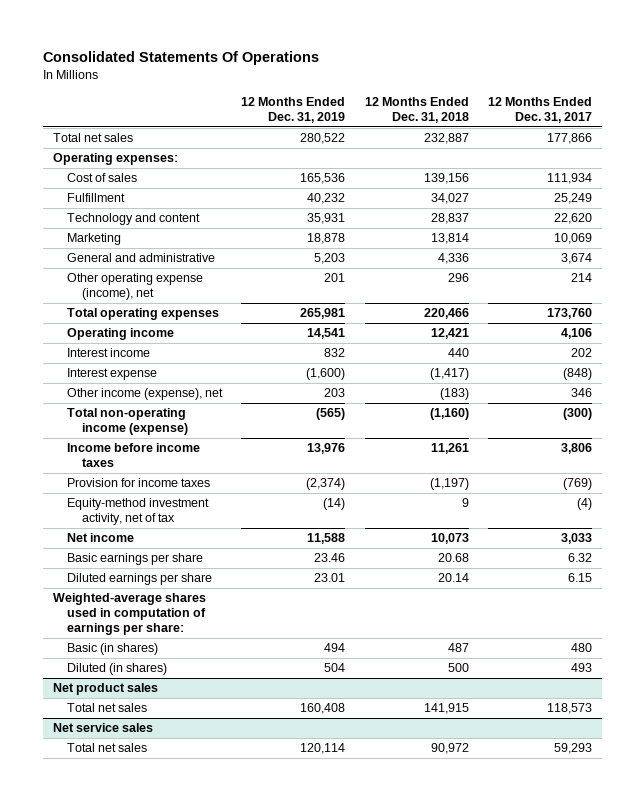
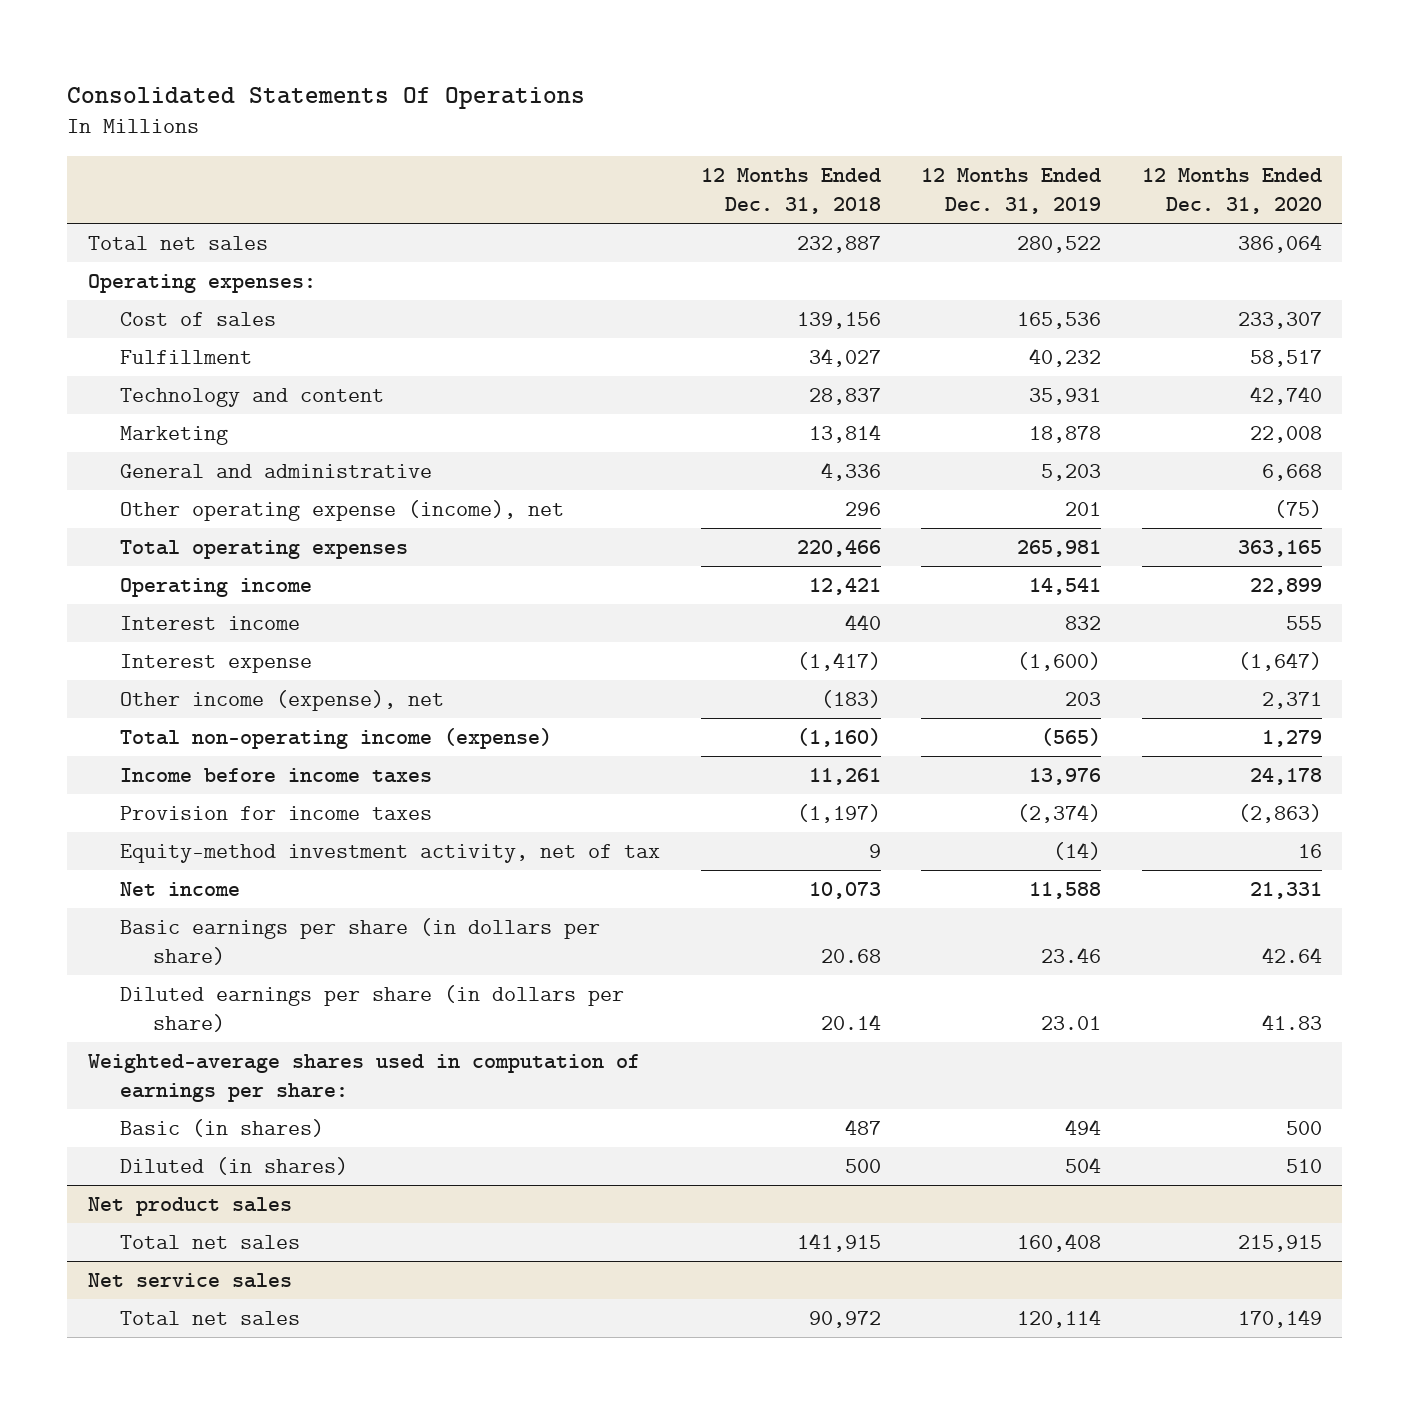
- | 12 Months Ended Dec. 31, 2019 | 12 Months Ended Dec. 31, 2018 | 12 Months Ended Dec. 31, 2017
+ | 12 Months Ended Dec. 31, 2018 | 12 Months Ended Dec. 31, 2019 | 12 Months Ended Dec. 31, 2020
- Basic earnings per share | 23.46 | 20.68 | 6.32
- Diluted earnings per share | 23.01 | 20.14 | 6.15
+ Basic earnings per share (in dollars per share) | 20.68 | 23.46 | 42.64
+ Diluted earnings per share (in dollars per share) | 20.14 | 23.01 | 41.83

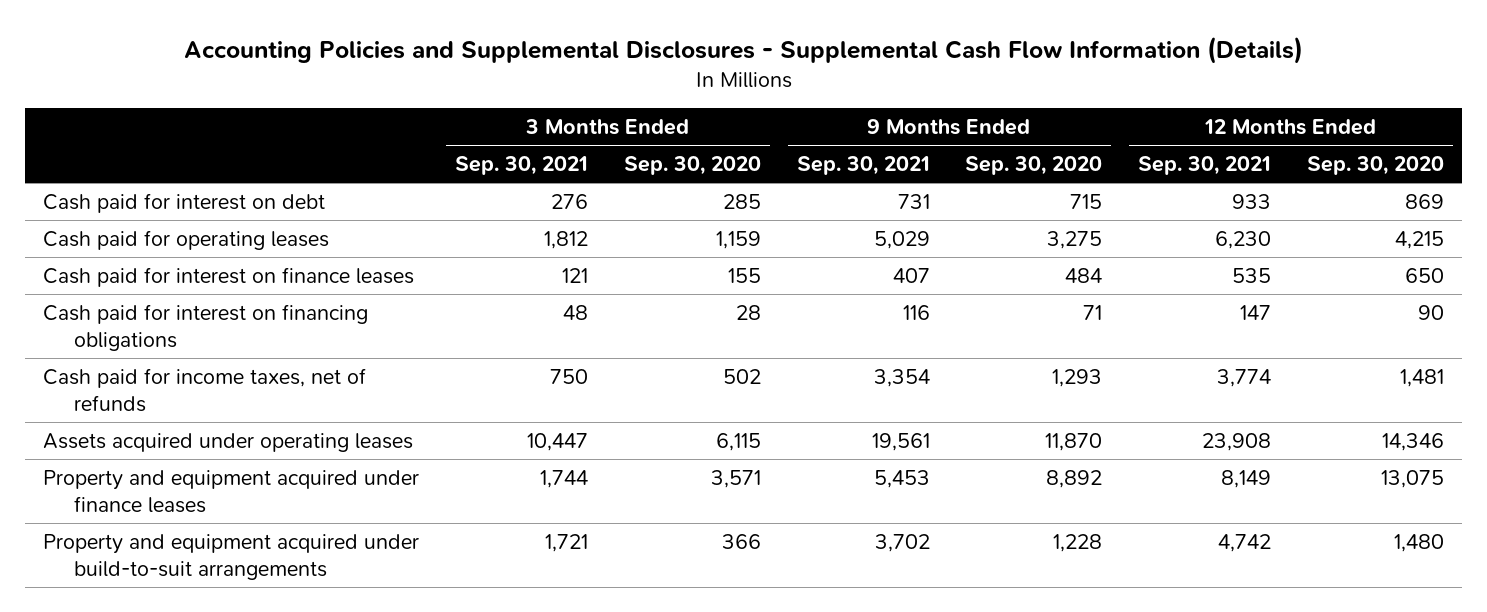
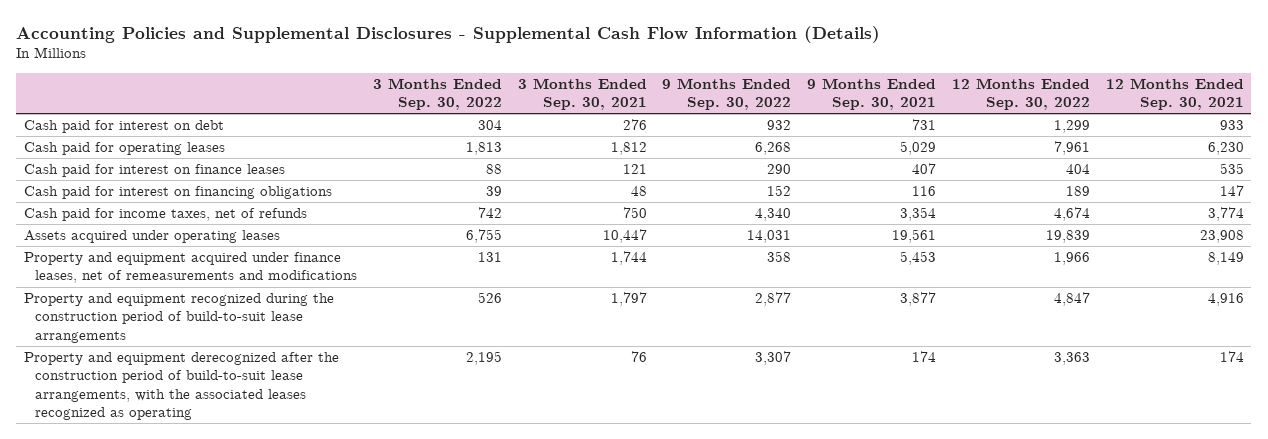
- | 3 Months Ended Sep. 30, 2021 | 3 Months Ended Sep. 30, 2020 | 9 Months Ended Sep. 30, 2021 | 9 Months Ended Sep. 30, 2020 | 12 Months Ended Sep. 30, 2021 | 12 Months Ended Sep. 30, 2020
+ | 3 Months Ended Sep. 30, 2022 | 3 Months Ended Sep. 30, 2021 | 9 Months Ended Sep. 30, 2022 | 9 Months Ended Sep. 30, 2021 | 12 Months Ended Sep. 30, 2022 | 12 Months Ended Sep. 30, 2021
- Property and equipment acquired under finance leases | 1,744 | 3,571 | 5,453 | 8,892 | 8,149 | 13,075
- Property and equipment acquired under build-to-suit arrangements | 1,721 | 366 | 3,702 | 1,228 | 4,742 | 1,480
+ Property and equipment acquired under finance leases, net of remeasurements and modifications | 131 | 1,744 | 358 | 5,453 | 1,966 | 8,149
+ Property and equipment recognized during the construction period of build-to-suit lease arrangements | 526 | 1,797 | 2,877 | 3,877 | 4,847 | 4,916
+ Property and equipment derecognized after the construction period of build-to-suit lease arrangements, with the associated leases recognized as operating | 2,195 | 76 | 3,307 | 174 | 3,363 | 174

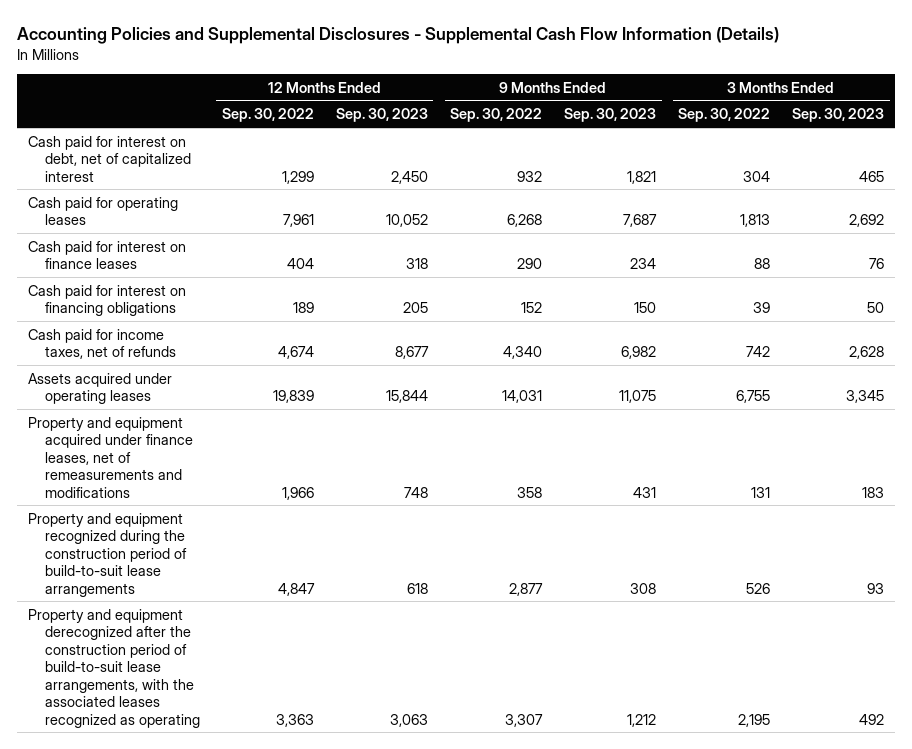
- | 3 Months Ended Sep. 30, 2022 | 3 Months Ended Sep. 30, 2021 | 9 Months Ended Sep. 30, 2022 | 9 Months Ended Sep. 30, 2021 | 12 Months Ended Sep. 30, 2022 | 12 Months Ended Sep. 30, 2021
+ | 12 Months Ended Sep. 30, 2022 | 12 Months Ended Sep. 30, 2023 | 9 Months Ended Sep. 30, 2022 | 9 Months Ended Sep. 30, 2023 | 3 Months Ended Sep. 30, 2022 | 3 Months Ended Sep. 30, 2023
- Cash paid for interest on debt | 304 | 276 | 932 | 731 | 1,299 | 933
+ Cash paid for interest on debt, net of capitalized interest | 1,299 | 2,450 | 932 | 1,821 | 304 | 465

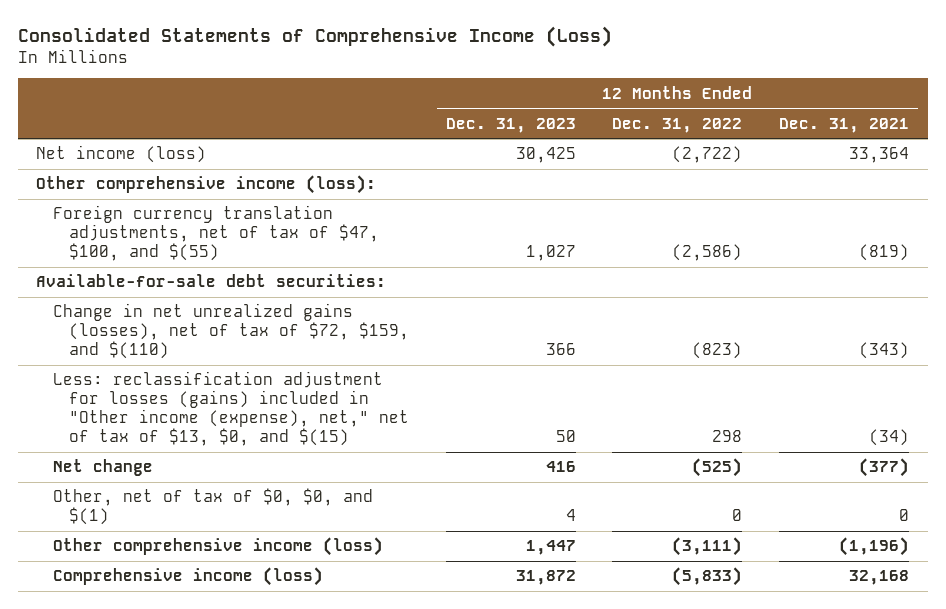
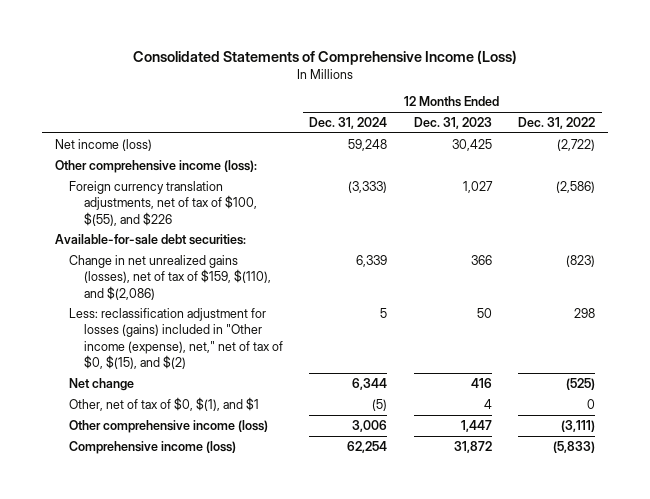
- | 12 Months Ended Dec. 31, 2023 | 12 Months Ended Dec. 31, 2022 | 12 Months Ended Dec. 31, 2021
+ | 12 Months Ended Dec. 31, 2024 | 12 Months Ended Dec. 31, 2023 | 12 Months Ended Dec. 31, 2022
- Foreign currency translation adjustments, net of tax of $47, $100, and $(55) | 1,027 | (2,586) | (819)
+ Foreign currency translation adjustments, net of tax of $100, $(55), and $226 | (3,333) | 1,027 | (2,586)
- Change in net unrealized gains (losses), net of tax of $72, $159, and $(110) | 366 | (823) | (343)
- Less: reclassification adjustment for losses (gains) included in "Other income (expense), net," net of tax of $13, $0, and $(15) | 50 | 298 | (34)
+ Change in net unrealized gains (losses), net of tax of $159, $(110), and $(2,086) | 6,339 | 366 | (823)
+ Less: reclassification adjustment for losses (gains) included in "Other income (expense), net," net of tax of $0, $(15), and $(2) | 5 | 50 | 298
- Other, net of tax of $0, $0, and $(1) | 4 | 0 | 0
+ Other, net of tax of $0, $(1), and $1 | (5) | 4 | 0

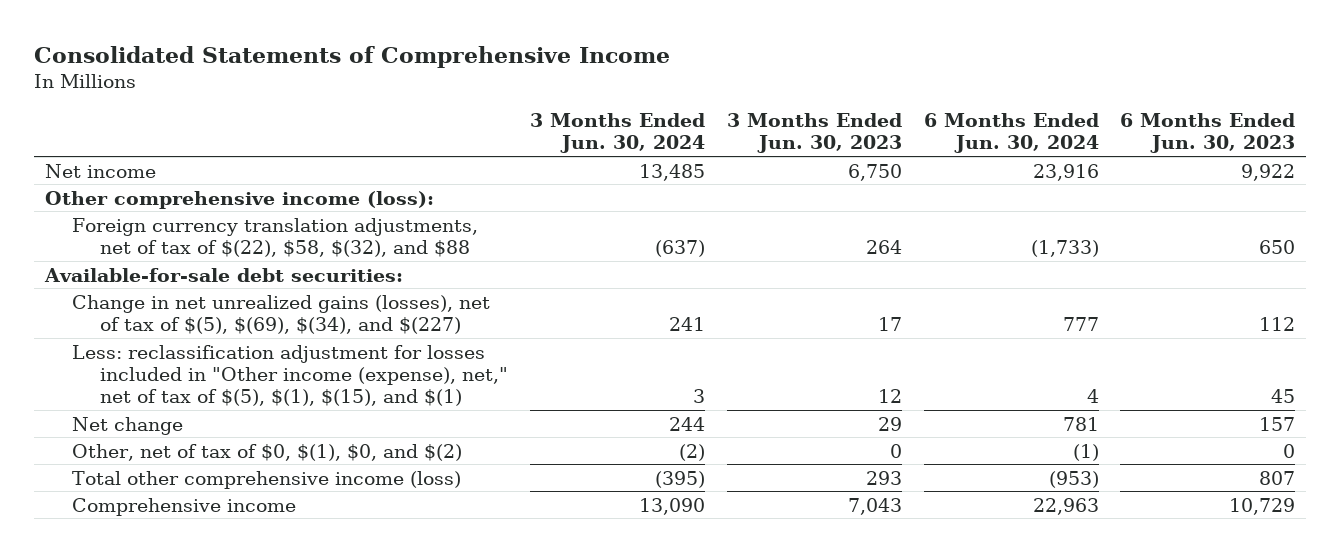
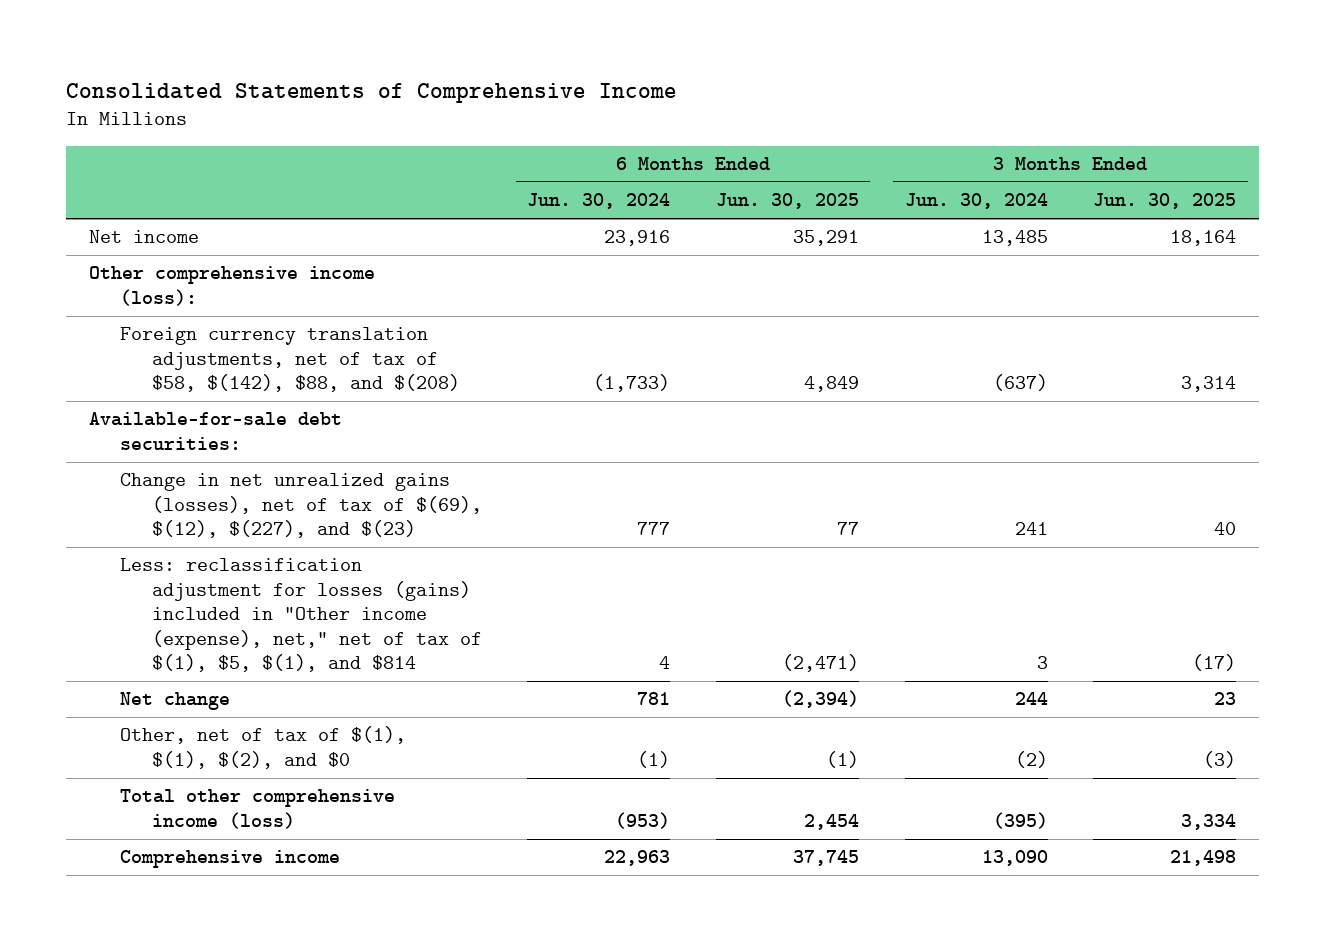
- | 3 Months Ended Jun. 30, 2024 | 3 Months Ended Jun. 30, 2023 | 6 Months Ended Jun. 30, 2024 | 6 Months Ended Jun. 30, 2023
+ | 6 Months Ended Jun. 30, 2024 | 6 Months Ended Jun. 30, 2025 | 3 Months Ended Jun. 30, 2024 | 3 Months Ended Jun. 30, 2025
- Foreign currency translation adjustments, net of tax of $(22), $58, $(32), and $88 | (637) | 264 | (1,733) | 650
+ Foreign currency translation adjustments, net of tax of $58, $(142), $88, and $(208) | (1,733) | 4,849 | (637) | 3,314
- Change in net unrealized gains (losses), net of tax of $(5), $(69), $(34), and $(227) | 241 | 17 | 777 | 112
- Less: reclassification adjustment for losses included in "Other income (expense), net," net of tax of $(5), $(1), $(15), and $(1) | 3 | 12 | 4 | 45
+ Change in net unrealized gains (losses), net of tax of $(69), $(12), $(227), and $(23) | 777 | 77 | 241 | 40
+ Less: reclassification adjustment for losses (gains) included in "Other income (expense), net," net of tax of $(1), $5, $(1), and $814 | 4 | (2,471) | 3 | (17)
- Other, net of tax of $0, $(1), $0, and $(2) | (2) | 0 | (1) | 0
+ Other, net of tax of $(1), $(1), $(2), and $0 | (1) | (1) | (2) | (3)

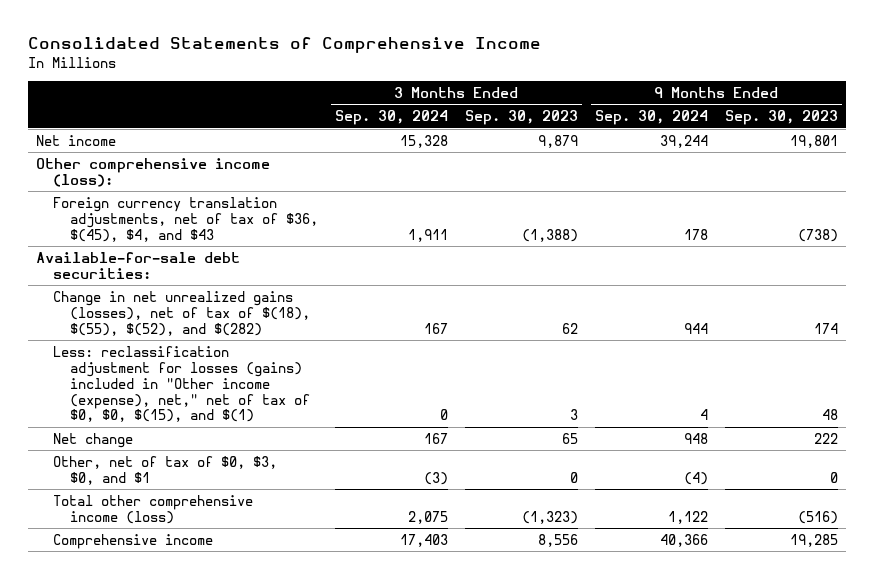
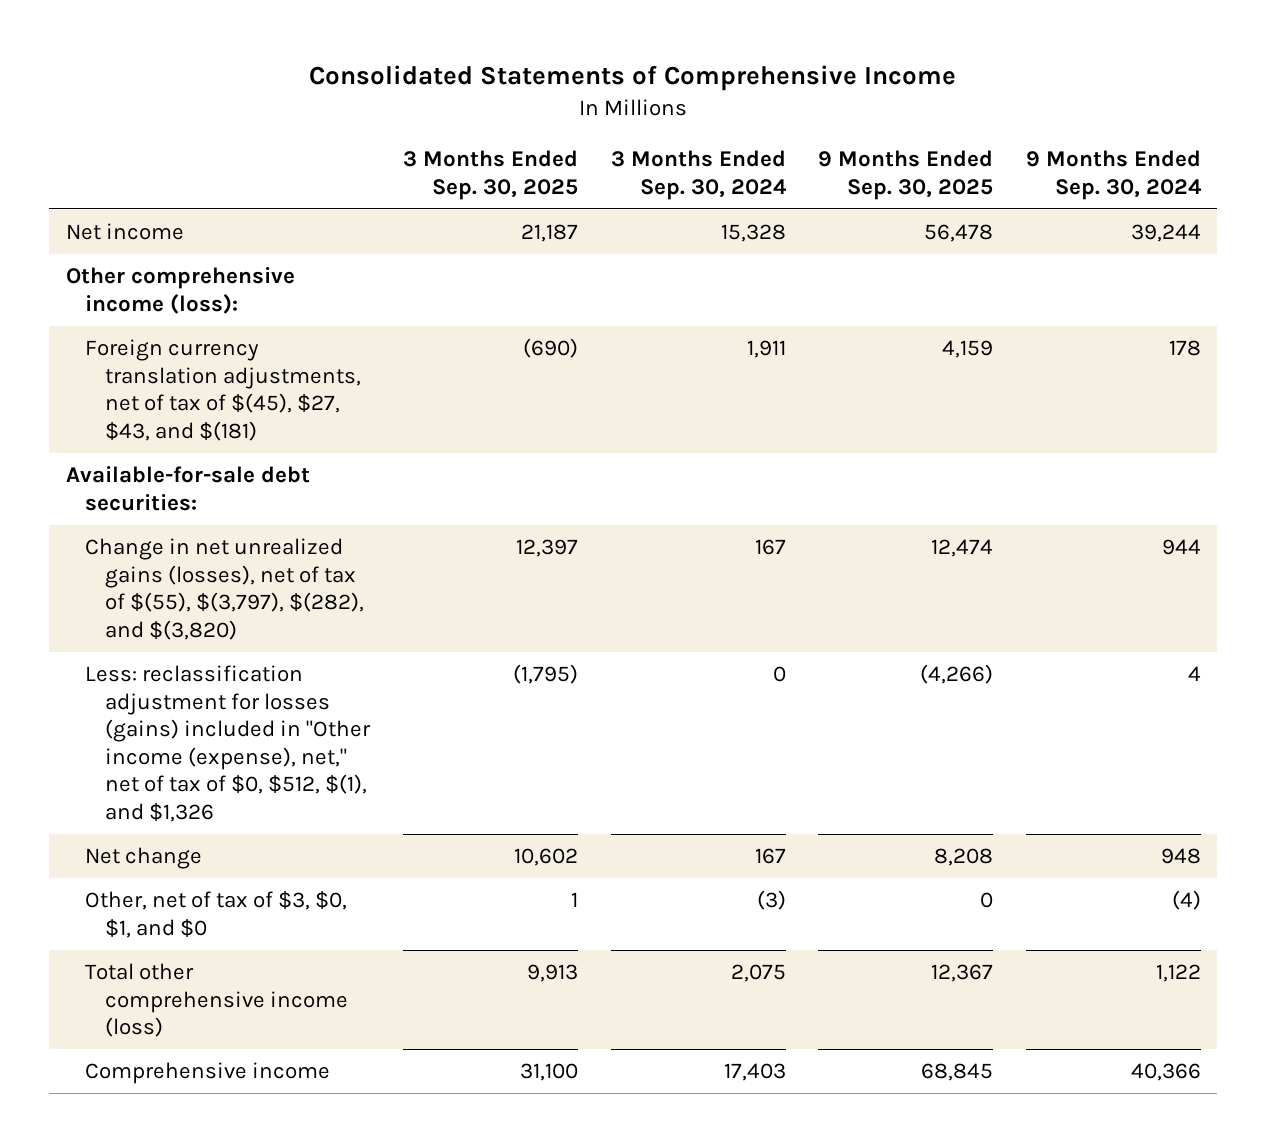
- | 3 Months Ended Sep. 30, 2024 | 3 Months Ended Sep. 30, 2023 | 9 Months Ended Sep. 30, 2024 | 9 Months Ended Sep. 30, 2023
+ | 3 Months Ended Sep. 30, 2025 | 3 Months Ended Sep. 30, 2024 | 9 Months Ended Sep. 30, 2025 | 9 Months Ended Sep. 30, 2024
- Foreign currency translation adjustments, net of tax of $36, $(45), $4, and $43 | 1,911 | (1,388) | 178 | (738)
+ Foreign currency translation adjustments, net of tax of $(45), $27, $43, and $(181) | (690) | 1,911 | 4,159 | 178
- Change in net unrealized gains (losses), net of tax of $(18), $(55), $(52), and $(282) | 167 | 62 | 944 | 174
- Less: reclassification adjustment for losses (gains) included in "Other income (expense), net," net of tax of $0, $0, $(15), and $(1) | 0 | 3 | 4 | 48
+ Change in net unrealized gains (losses), net of tax of $(55), $(3,797), $(282), and $(3,820) | 12,397 | 167 | 12,474 | 944
+ Less: reclassification adjustment for losses (gains) included in "Other income (expense), net," net of tax of $0, $512, $(1), and $1,326 | (1,795) | 0 | (4,266) | 4
- Other, net of tax of $0, $3, $0, and $1 | (3) | 0 | (4) | 0
+ Other, net of tax of $3, $0, $1, and $0 | 1 | (3) | 0 | (4)

